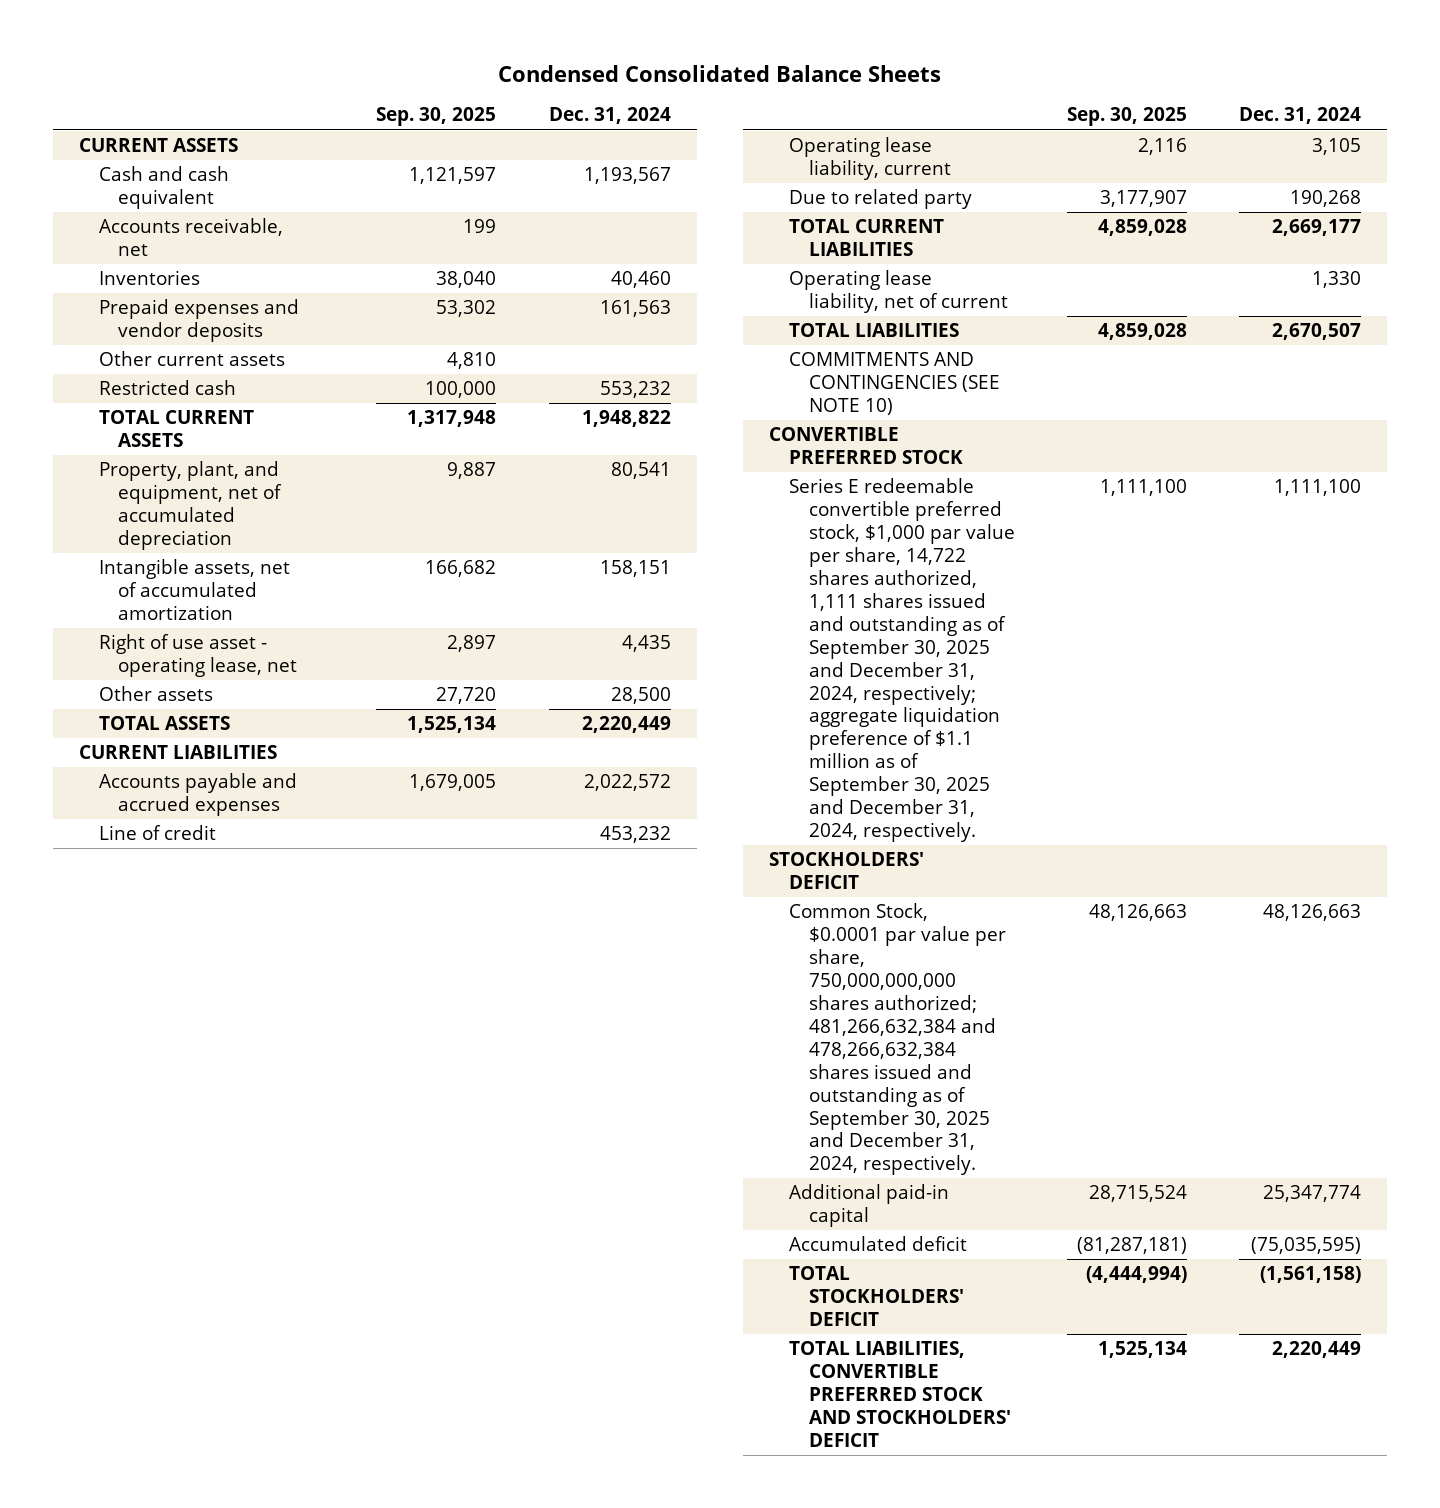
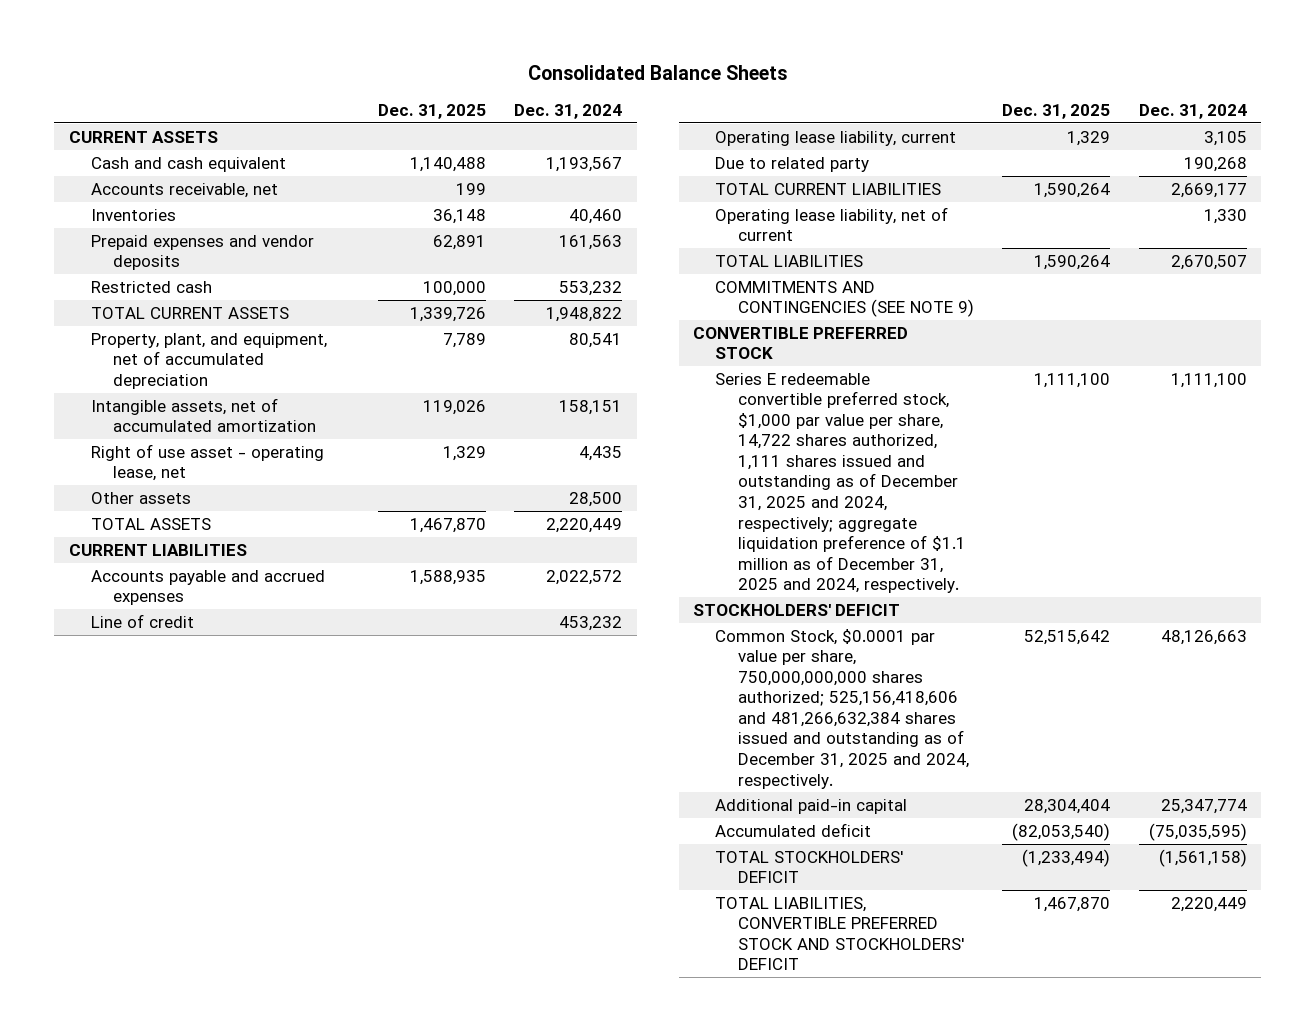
- Condensed Consolidated Balance Sheets
+ Consolidated Balance Sheets
- | Sep. 30, 2025 | Dec. 31, 2024
+ | Dec. 31, 2025 | Dec. 31, 2024
- Other current assets | 4,810 |
- COMMITMENTS AND CONTINGENCIES (SEE NOTE 10)
+ COMMITMENTS AND CONTINGENCIES (SEE NOTE 9)
- Series E redeemable convertible preferred stock, $1,000 par value per share, 14,722 shares authorized, 1,111 shares issued and outstanding as of September 30, 2025 and December 31, 2024, respectively; aggregate liquidation preference of $1.1 million as of September 30, 2025 and December 31, 2024, respectively. | 1,111,100 | 1,111,100
+ Series E redeemable convertible preferred stock, $1,000 par value per share, 14,722 shares authorized, 1,111 shares issued and outstanding as of December 31, 2025 and 2024, respectively; aggregate liquidation preference of $1.1 million as of December 31, 2025 and 2024, respectively. | 1,111,100 | 1,111,100
- Common Stock, $0.0001 par value per share, 750,000,000,000 shares authorized; 481,266,632,384 and 478,266,632,384 shares issued and outstanding as of September 30, 2025 and December 31, 2024, respectively. | 48,126,663 | 48,126,663
+ Common Stock, $0.0001 par value per share, 750,000,000,000 shares authorized; 525,156,418,606 and 481,266,632,384 shares issued and outstanding as of December 31, 2025 and 2024, respectively. | 52,515,642 | 48,126,663

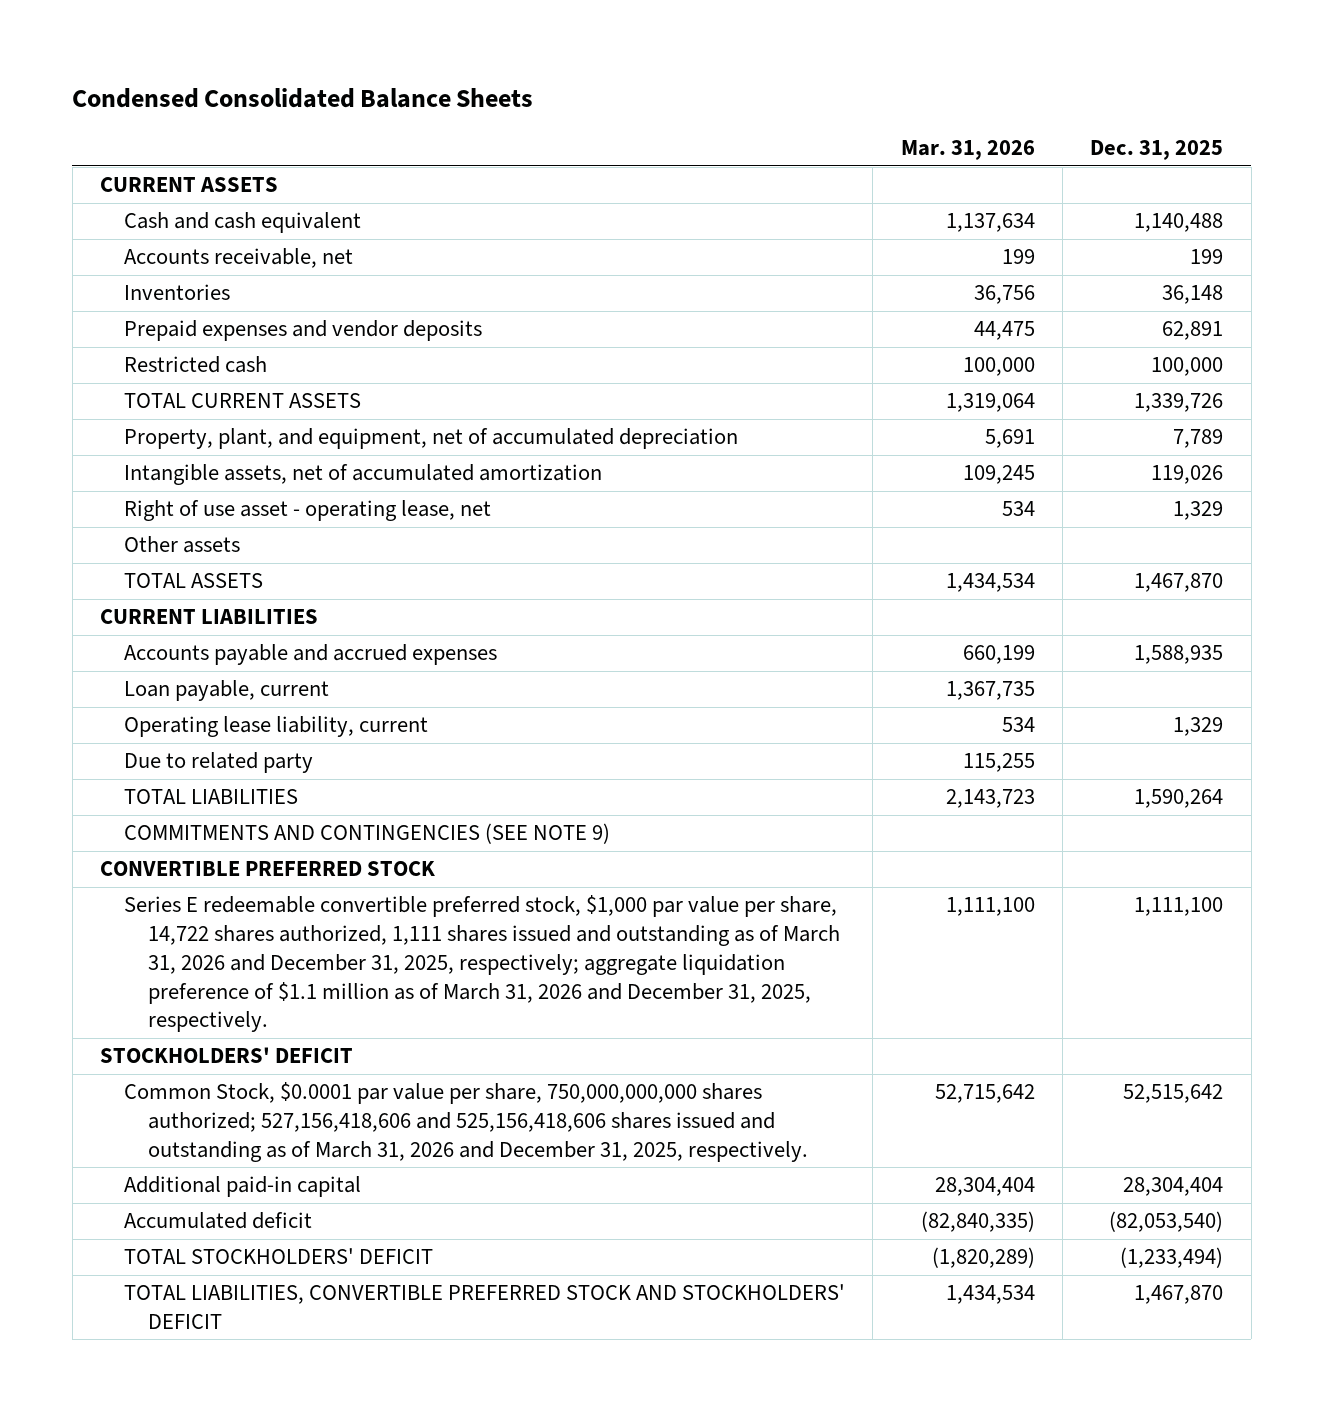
- Consolidated Balance Sheets
+ Condensed Consolidated Balance Sheets
- | Dec. 31, 2025 | Dec. 31, 2024
+ | Mar. 31, 2026 | Dec. 31, 2025
- Line of credit | | 453,232
+ Loan payable, current | 1,367,735 |
- TOTAL CURRENT LIABILITIES | 1,590,264 | 2,669,177
- Operating lease liability, net of current | | 1,330
- Series E redeemable convertible preferred stock, $1,000 par value per share, 14,722 shares authorized, 1,111 shares issued and outstanding as of December 31, 2025 and 2024, respectively; aggregate liquidation preference of $1.1 million as of December 31, 2025 and 2024, respectively. | 1,111,100 | 1,111,100
+ Series E redeemable convertible preferred stock, $1,000 par value per share, 14,722 shares authorized, 1,111 shares issued and outstanding as of March 31, 2026 and December 31, 2025, respectively; aggregate liquidation preference of $1.1 million as of March 31, 2026 and December 31, 2025, respectively. | 1,111,100 | 1,111,100
- Common Stock, $0.0001 par value per share, 750,000,000,000 shares authorized; 525,156,418,606 and 481,266,632,384 shares issued and outstanding as of December 31, 2025 and 2024, respectively. | 52,515,642 | 48,126,663
+ Common Stock, $0.0001 par value per share, 750,000,000,000 shares authorized; 527,156,418,606 and 525,156,418,606 shares issued and outstanding as of March 31, 2026 and December 31, 2025, respectively. | 52,715,642 | 52,515,642

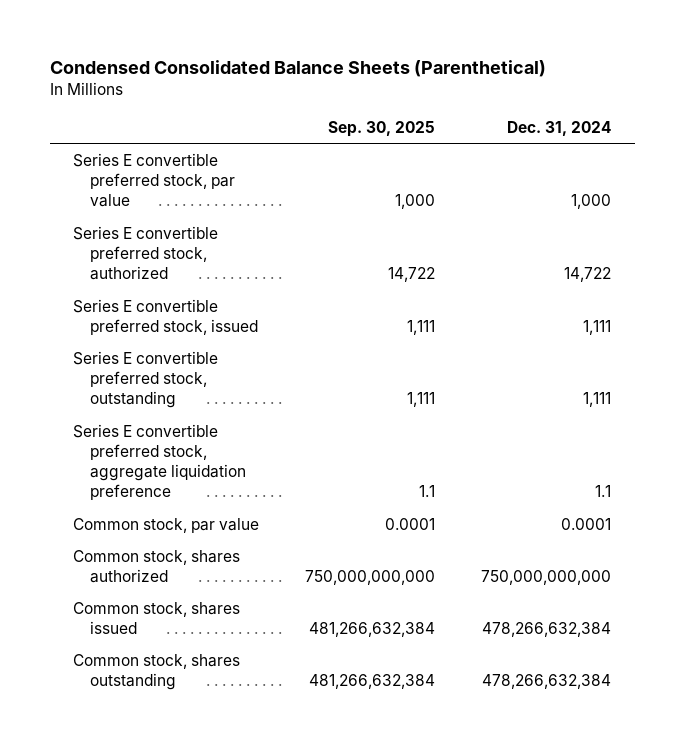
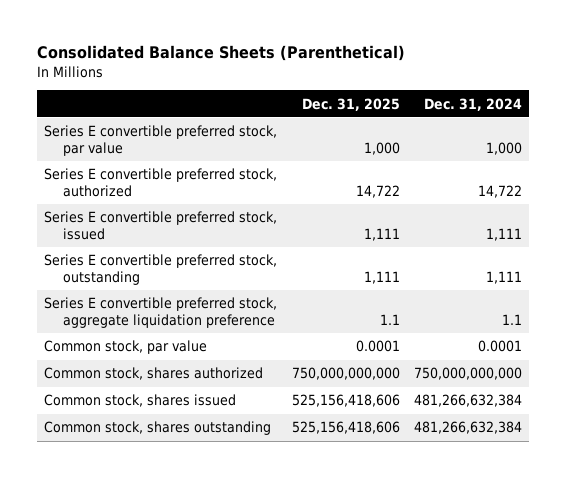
- Condensed Consolidated Balance Sheets (Parenthetical)
+ Consolidated Balance Sheets (Parenthetical)
- | Sep. 30, 2025 | Dec. 31, 2024
+ | Dec. 31, 2025 | Dec. 31, 2024
- Common stock, shares issued | 481,266,632,384 | 478,266,632,384
- Common stock, shares outstanding | 481,266,632,384 | 478,266,632,384
+ Common stock, shares issued | 525,156,418,606 | 481,266,632,384
+ Common stock, shares outstanding | 525,156,418,606 | 481,266,632,384

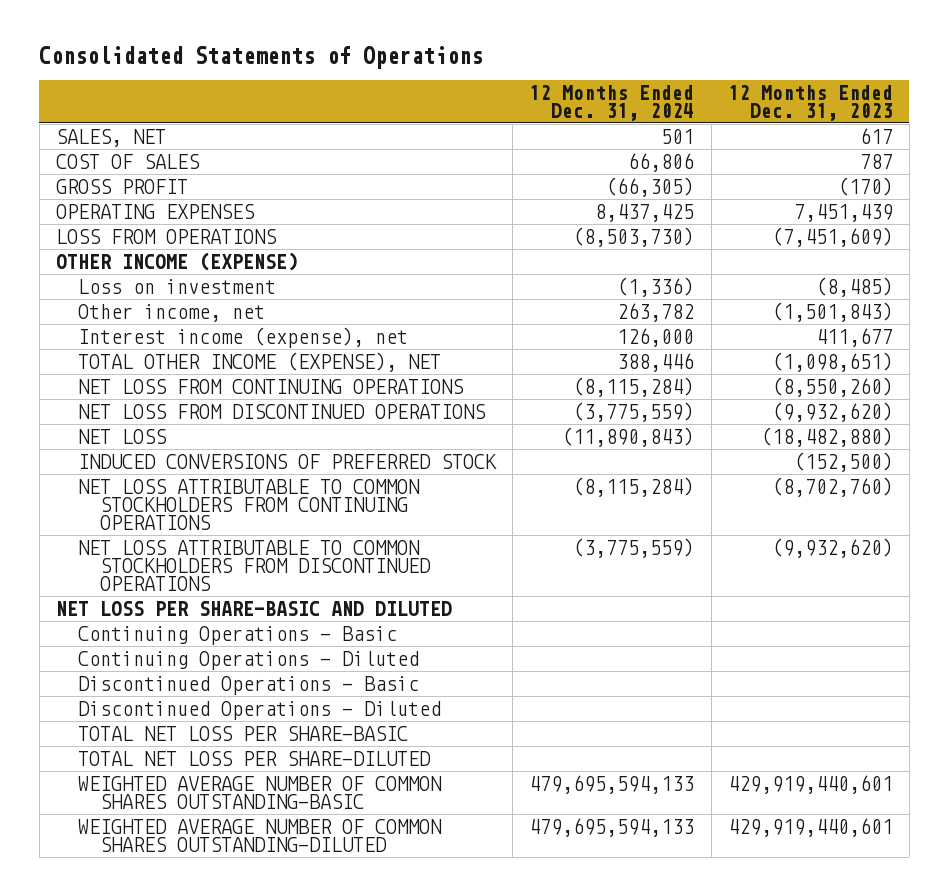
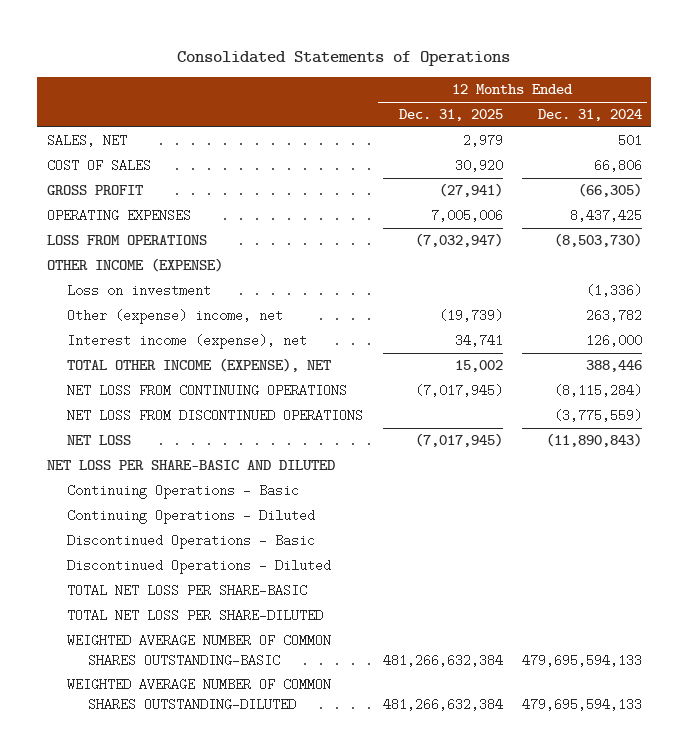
- | 12 Months Ended Dec. 31, 2024 | 12 Months Ended Dec. 31, 2023
+ | 12 Months Ended Dec. 31, 2025 | 12 Months Ended Dec. 31, 2024
- Other income, net | 263,782 | (1,501,843)
+ Other (expense) income, net | (19,739) | 263,782
- INDUCED CONVERSIONS OF PREFERRED STOCK | | (152,500)
- NET LOSS ATTRIBUTABLE TO COMMON STOCKHOLDERS FROM CONTINUING OPERATIONS | (8,115,284) | (8,702,760)
- NET LOSS ATTRIBUTABLE TO COMMON STOCKHOLDERS FROM DISCONTINUED OPERATIONS | (3,775,559) | (9,932,620)

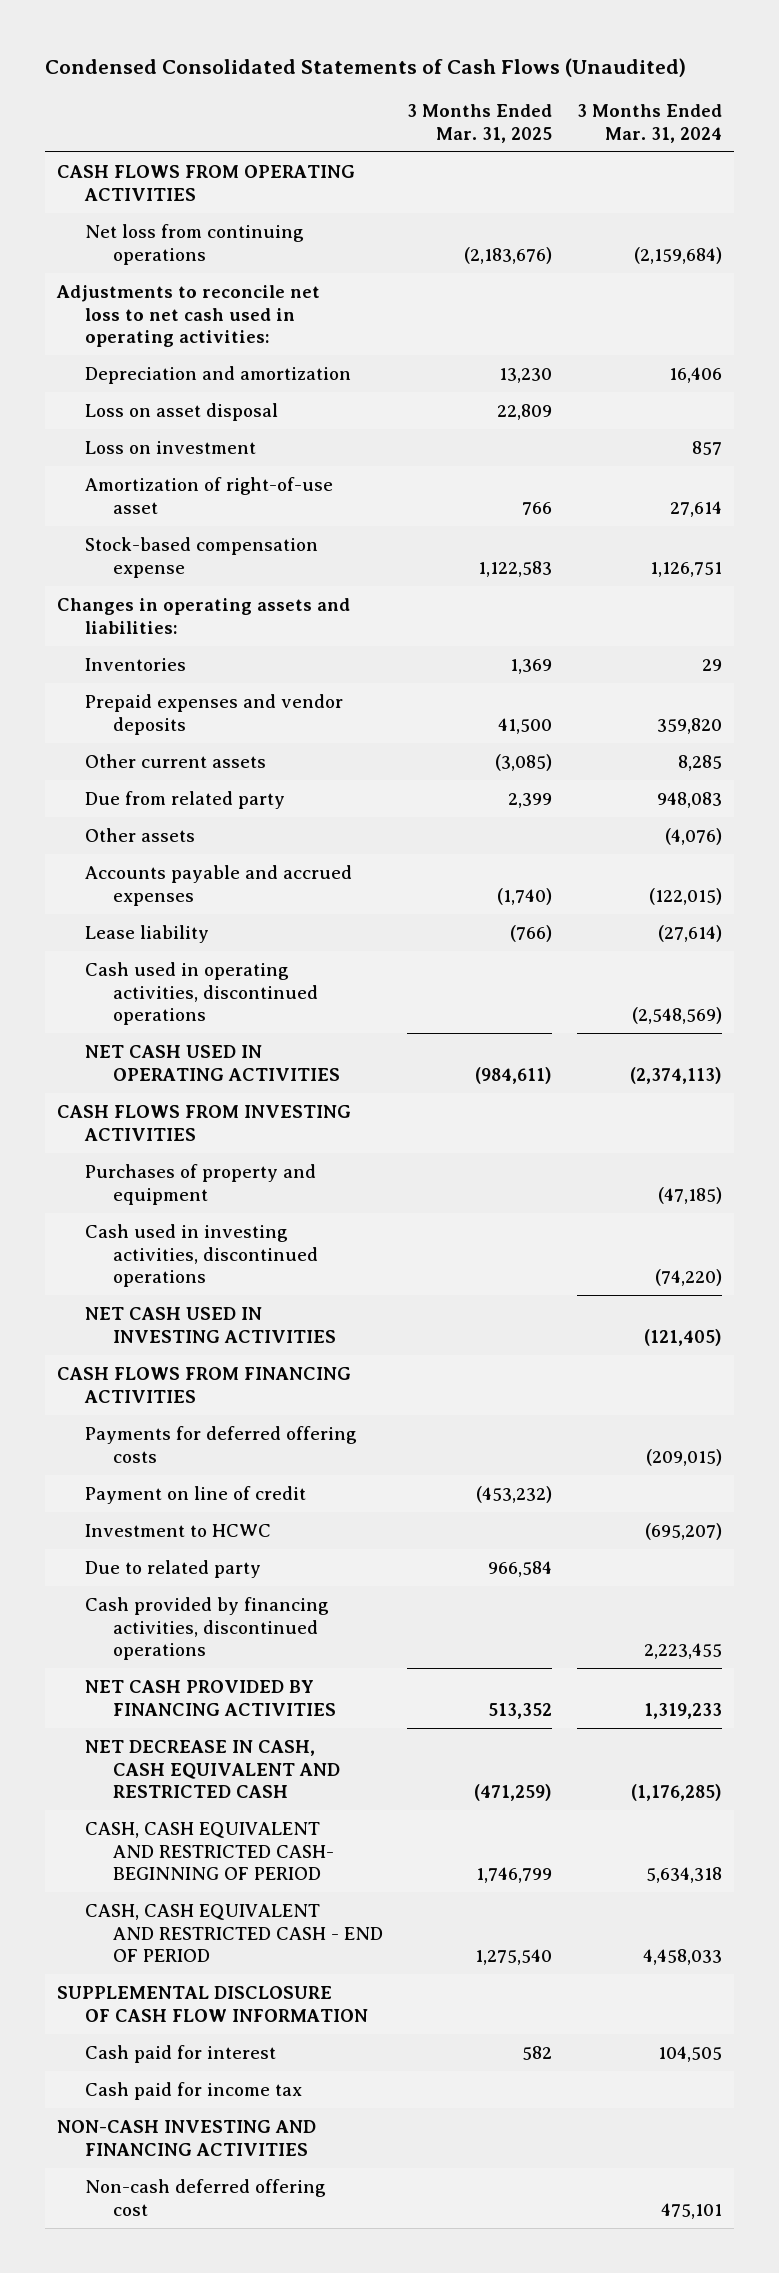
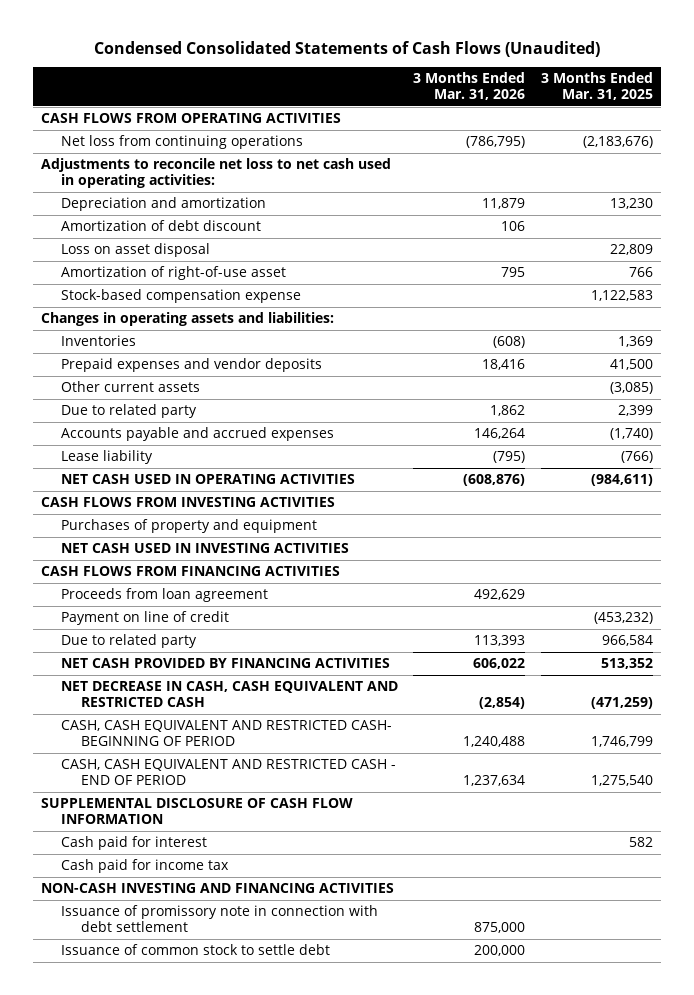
- | 3 Months Ended Mar. 31, 2025 | 3 Months Ended Mar. 31, 2024
+ | 3 Months Ended Mar. 31, 2026 | 3 Months Ended Mar. 31, 2025
+ Amortization of debt discount | 106 |
- Loss on investment | | 857
- Due from related party | 2,399 | 948,083
- Other assets | | (4,076)
+ Due to related party | 1,862 | 2,399
- Cash used in operating activities, discontinued operations | | (2,548,569)
- Cash used in investing activities, discontinued operations | | (74,220)
- Payments for deferred offering costs | | (209,015)
+ Proceeds from loan agreement | 492,629 |
- Investment to HCWC | | (695,207)
- Cash provided by financing activities, discontinued operations | | 2,223,455
- Non-cash deferred offering cost | | 475,101
+ Issuance of promissory note in connection with debt settlement | 875,000 |
+ Issuance of common stock to settle debt | 200,000 |

